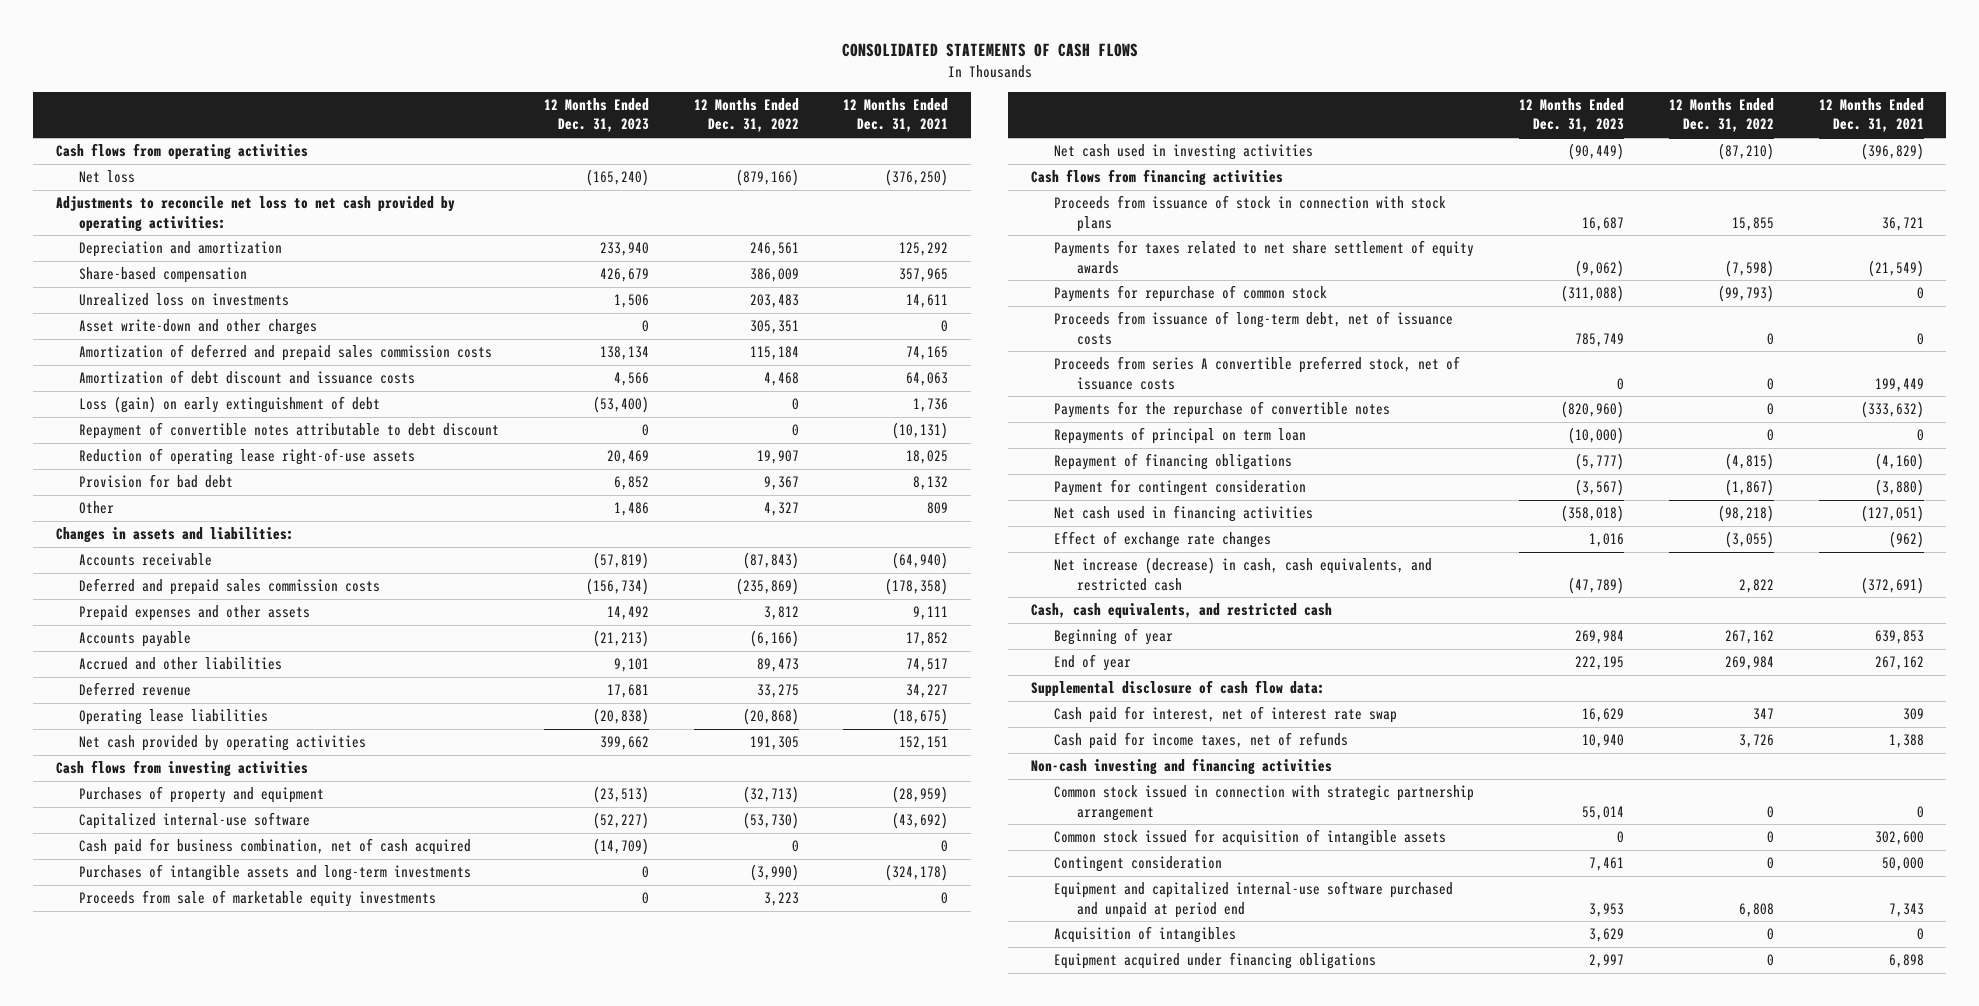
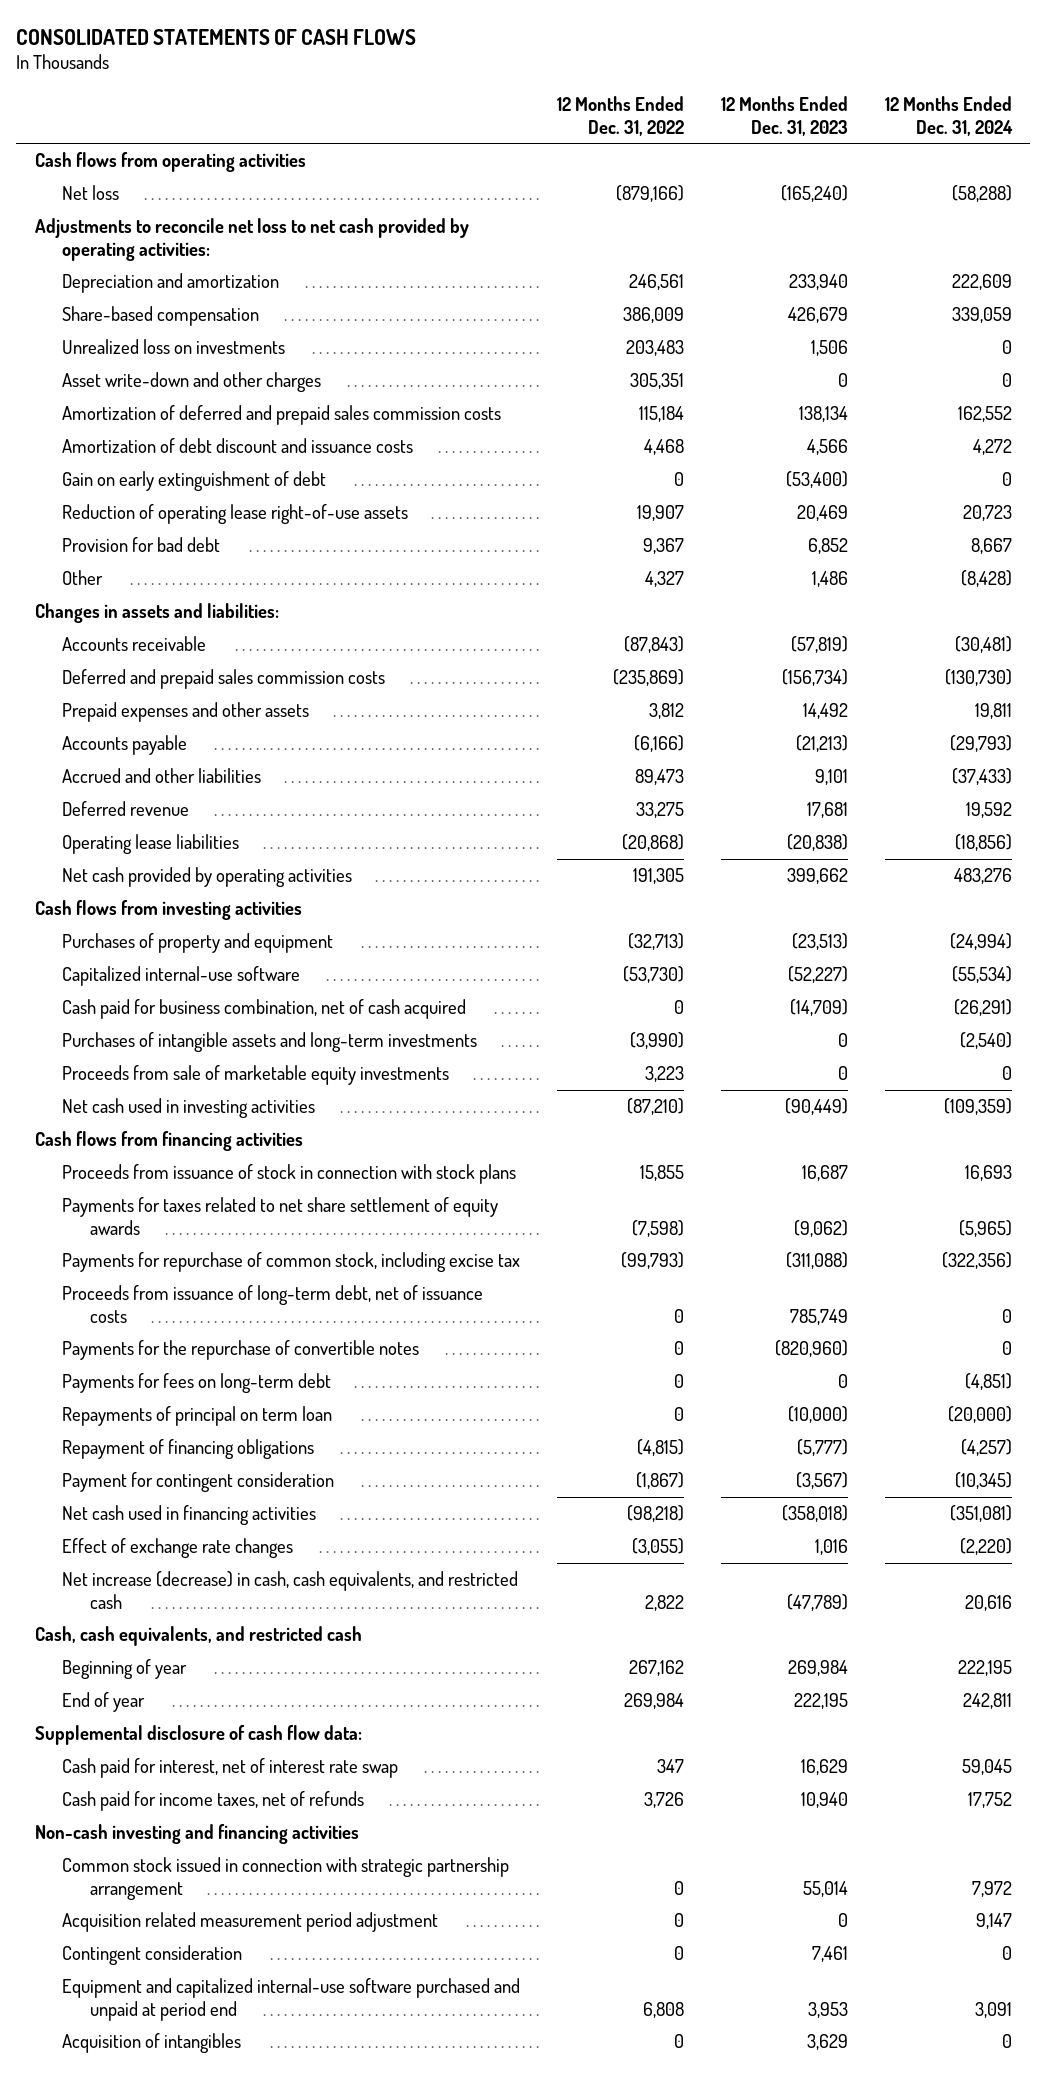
- | 12 Months Ended Dec. 31, 2023 | 12 Months Ended Dec. 31, 2022 | 12 Months Ended Dec. 31, 2021
+ | 12 Months Ended Dec. 31, 2022 | 12 Months Ended Dec. 31, 2023 | 12 Months Ended Dec. 31, 2024
- Loss (gain) on early extinguishment of debt | (53,400) | 0 | 1,736
- Repayment of convertible notes attributable to debt discount | 0 | 0 | (10,131)
+ Gain on early extinguishment of debt | 0 | (53,400) | 0
- Payments for repurchase of common stock | (311,088) | (99,793) | 0
+ Payments for repurchase of common stock, including excise tax | (99,793) | (311,088) | (322,356)
- Proceeds from series A convertible preferred stock, net of issuance costs | 0 | 0 | 199,449
+ Payments for fees on long-term debt | 0 | 0 | (4,851)
- Common stock issued for acquisition of intangible assets | 0 | 0 | 302,600
+ Acquisition related measurement period adjustment | 0 | 0 | 9,147
- Equipment acquired under financing obligations | 2,997 | 0 | 6,898

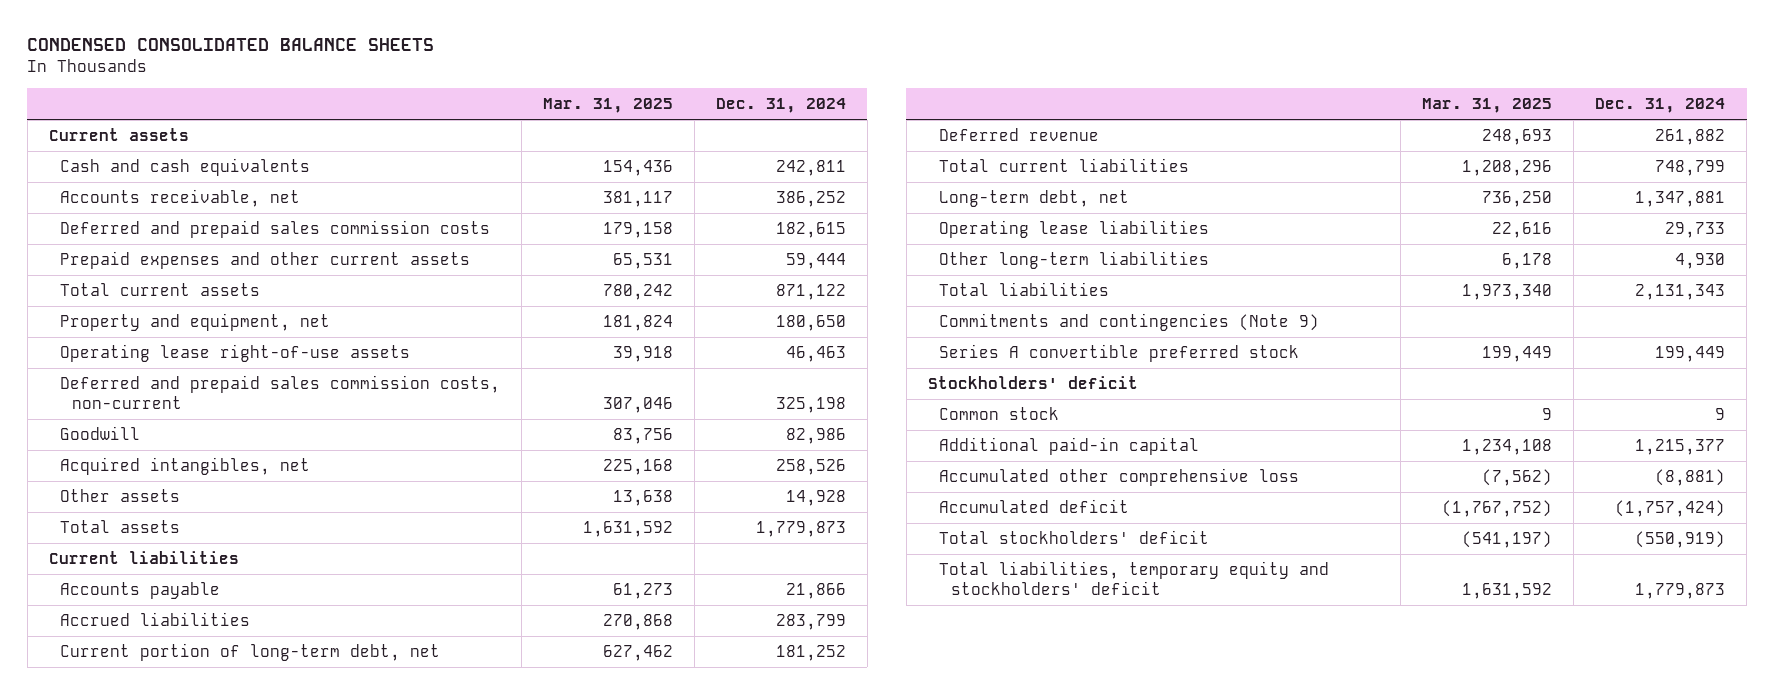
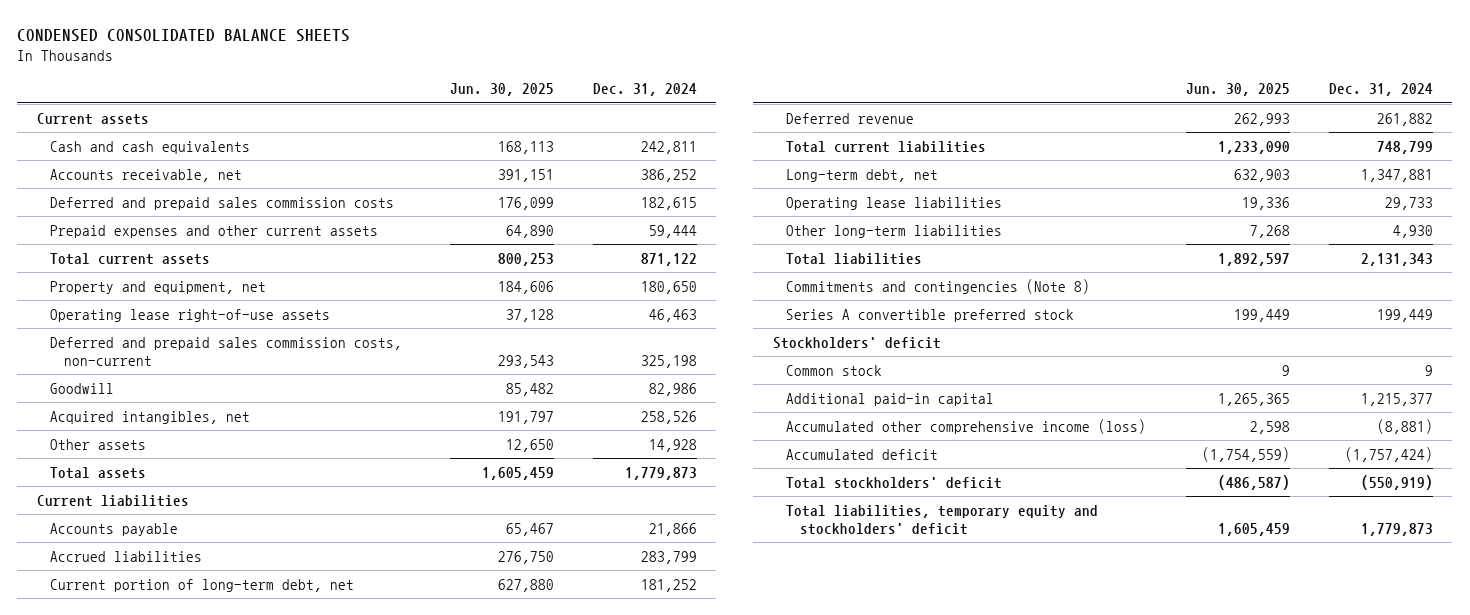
- | Mar. 31, 2025 | Dec. 31, 2024
+ | Jun. 30, 2025 | Dec. 31, 2024
- Commitments and contingencies (Note 9)
+ Commitments and contingencies (Note 8)
- Accumulated other comprehensive loss | (7,562) | (8,881)
+ Accumulated other comprehensive income (loss) | 2,598 | (8,881)

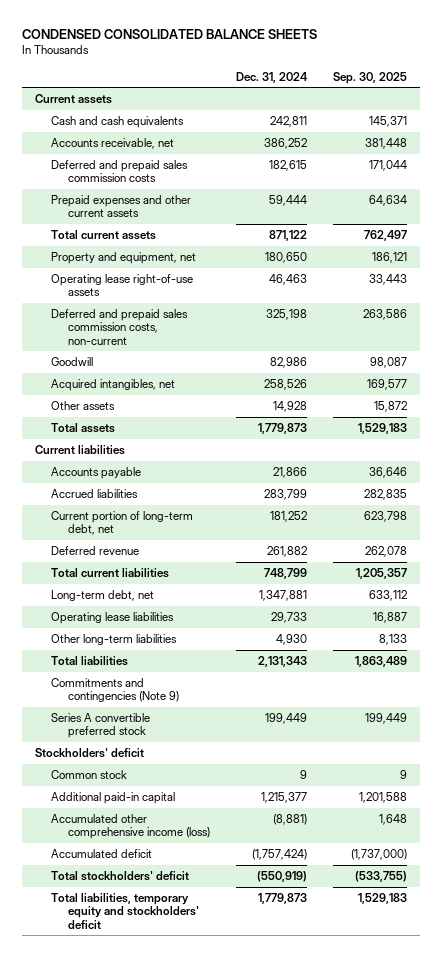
- | Jun. 30, 2025 | Dec. 31, 2024
+ | Dec. 31, 2024 | Sep. 30, 2025
- Commitments and contingencies (Note 8)
+ Commitments and contingencies (Note 9)

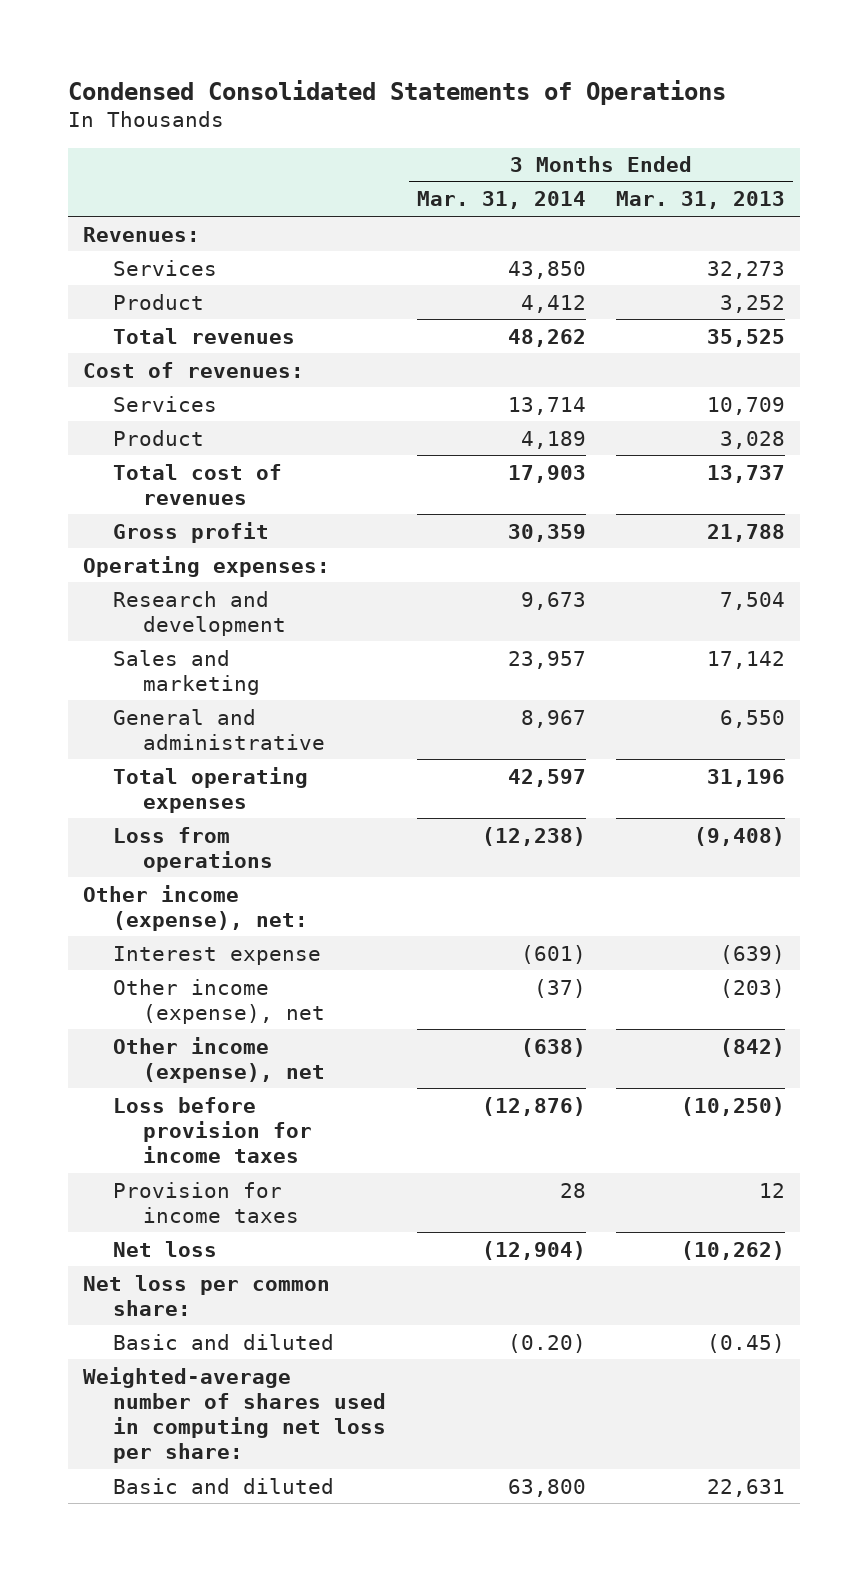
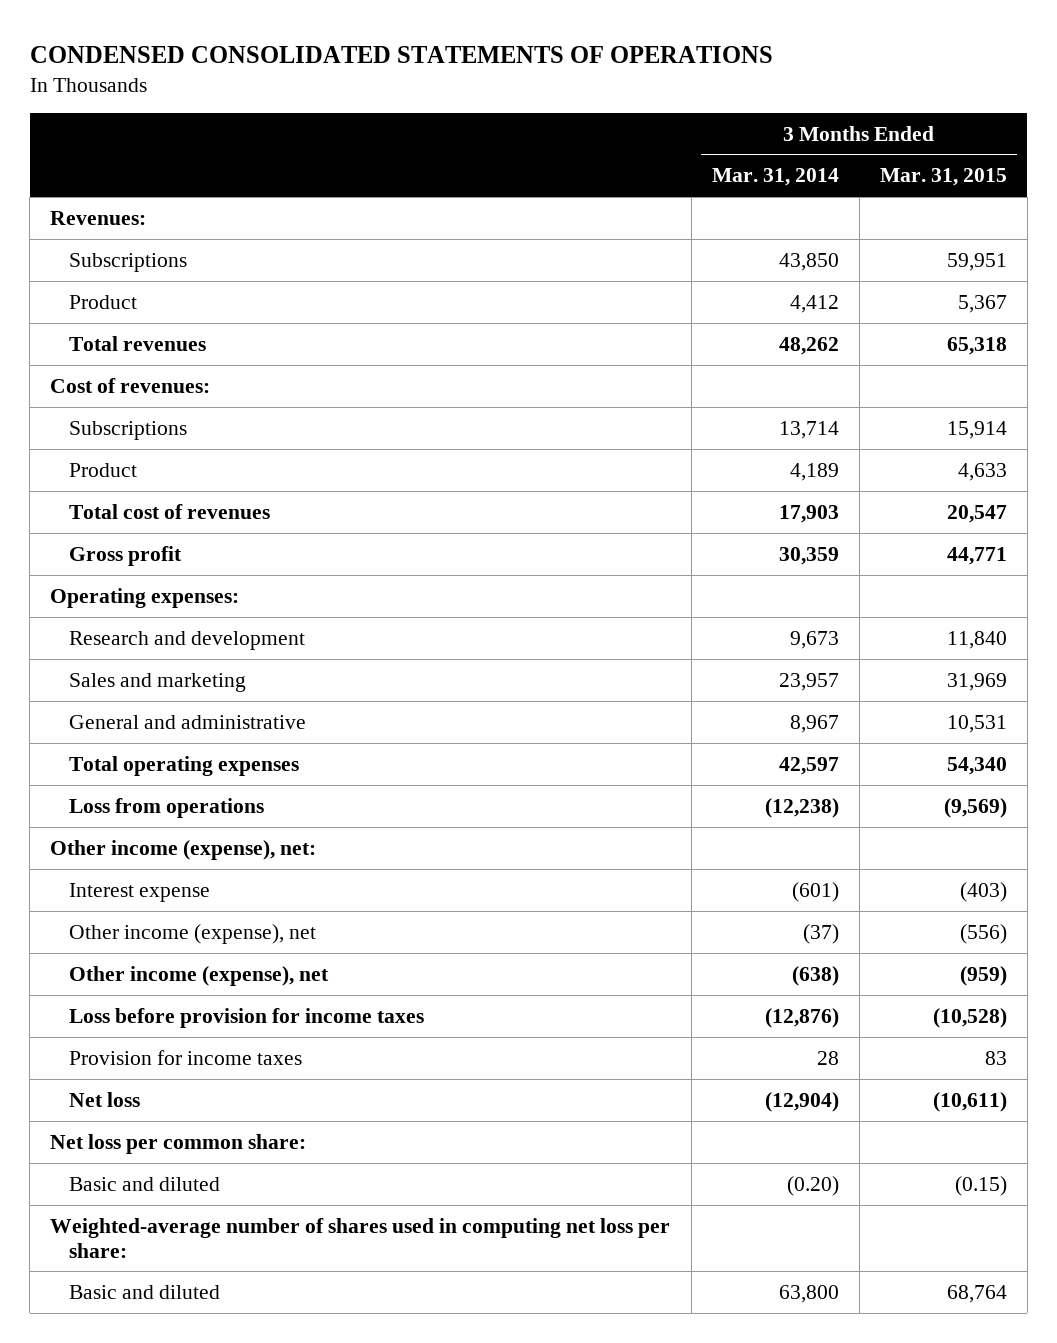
- Condensed Consolidated Statements of Operations
+ CONDENSED CONSOLIDATED STATEMENTS OF OPERATIONS
- | 3 Months Ended Mar. 31, 2014 | 3 Months Ended Mar. 31, 2013
+ | 3 Months Ended Mar. 31, 2014 | 3 Months Ended Mar. 31, 2015
- Services | 43,850 | 32,273
+ Subscriptions | 43,850 | 59,951
- Services | 13,714 | 10,709
+ Subscriptions | 13,714 | 15,914

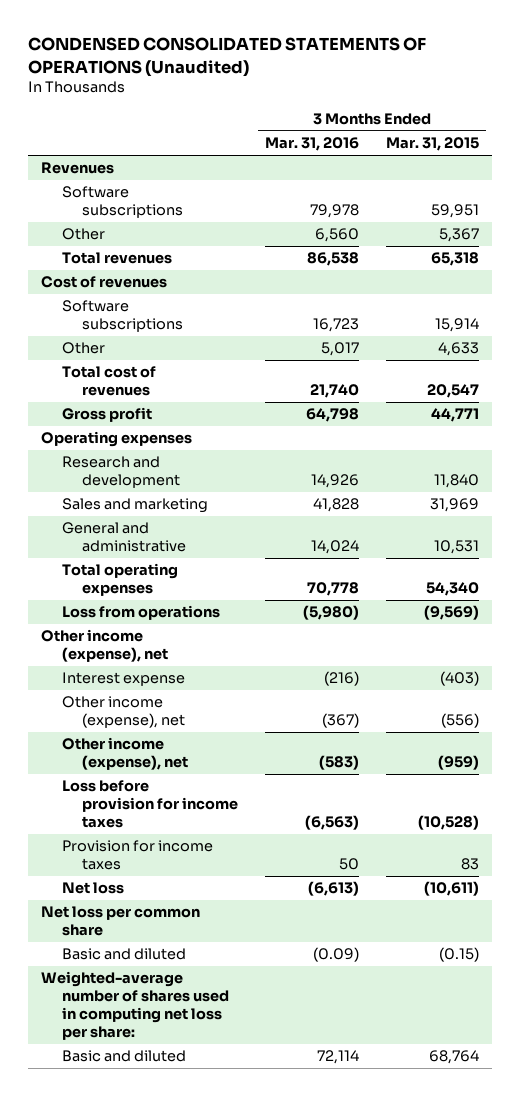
- CONDENSED CONSOLIDATED STATEMENTS OF OPERATIONS
+ CONDENSED CONSOLIDATED STATEMENTS OF OPERATIONS (Unaudited)
- | 3 Months Ended Mar. 31, 2014 | 3 Months Ended Mar. 31, 2015
+ | 3 Months Ended Mar. 31, 2016 | 3 Months Ended Mar. 31, 2015
- Revenues:
- Subscriptions | 43,850 | 59,951
- Product | 4,412 | 5,367
+ Revenues
+ Software subscriptions | 79,978 | 59,951
+ Other | 6,560 | 5,367
- Cost of revenues:
- Subscriptions | 13,714 | 15,914
- Product | 4,189 | 4,633
+ Cost of revenues
+ Software subscriptions | 16,723 | 15,914
+ Other | 5,017 | 4,633
- Operating expenses:
+ Operating expenses
- Other income (expense), net:
+ Other income (expense), net
- Net loss per common share:
+ Net loss per common share

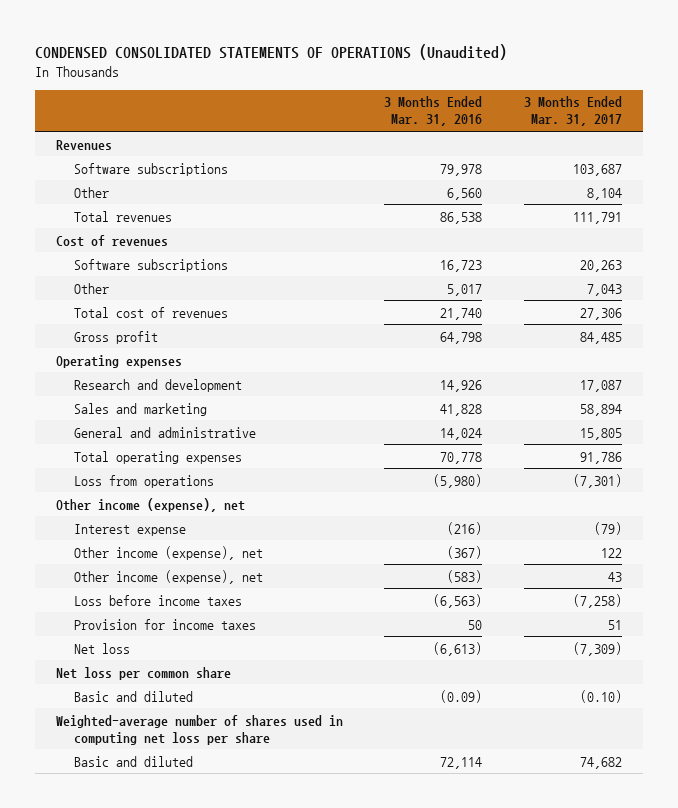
- | 3 Months Ended Mar. 31, 2016 | 3 Months Ended Mar. 31, 2015
+ | 3 Months Ended Mar. 31, 2016 | 3 Months Ended Mar. 31, 2017
- Loss before provision for income taxes | (6,563) | (10,528)
+ Loss before income taxes | (6,563) | (7,258)
- Weighted-average number of shares used in computing net loss per share:
+ Weighted-average number of shares used in computing net loss per share

